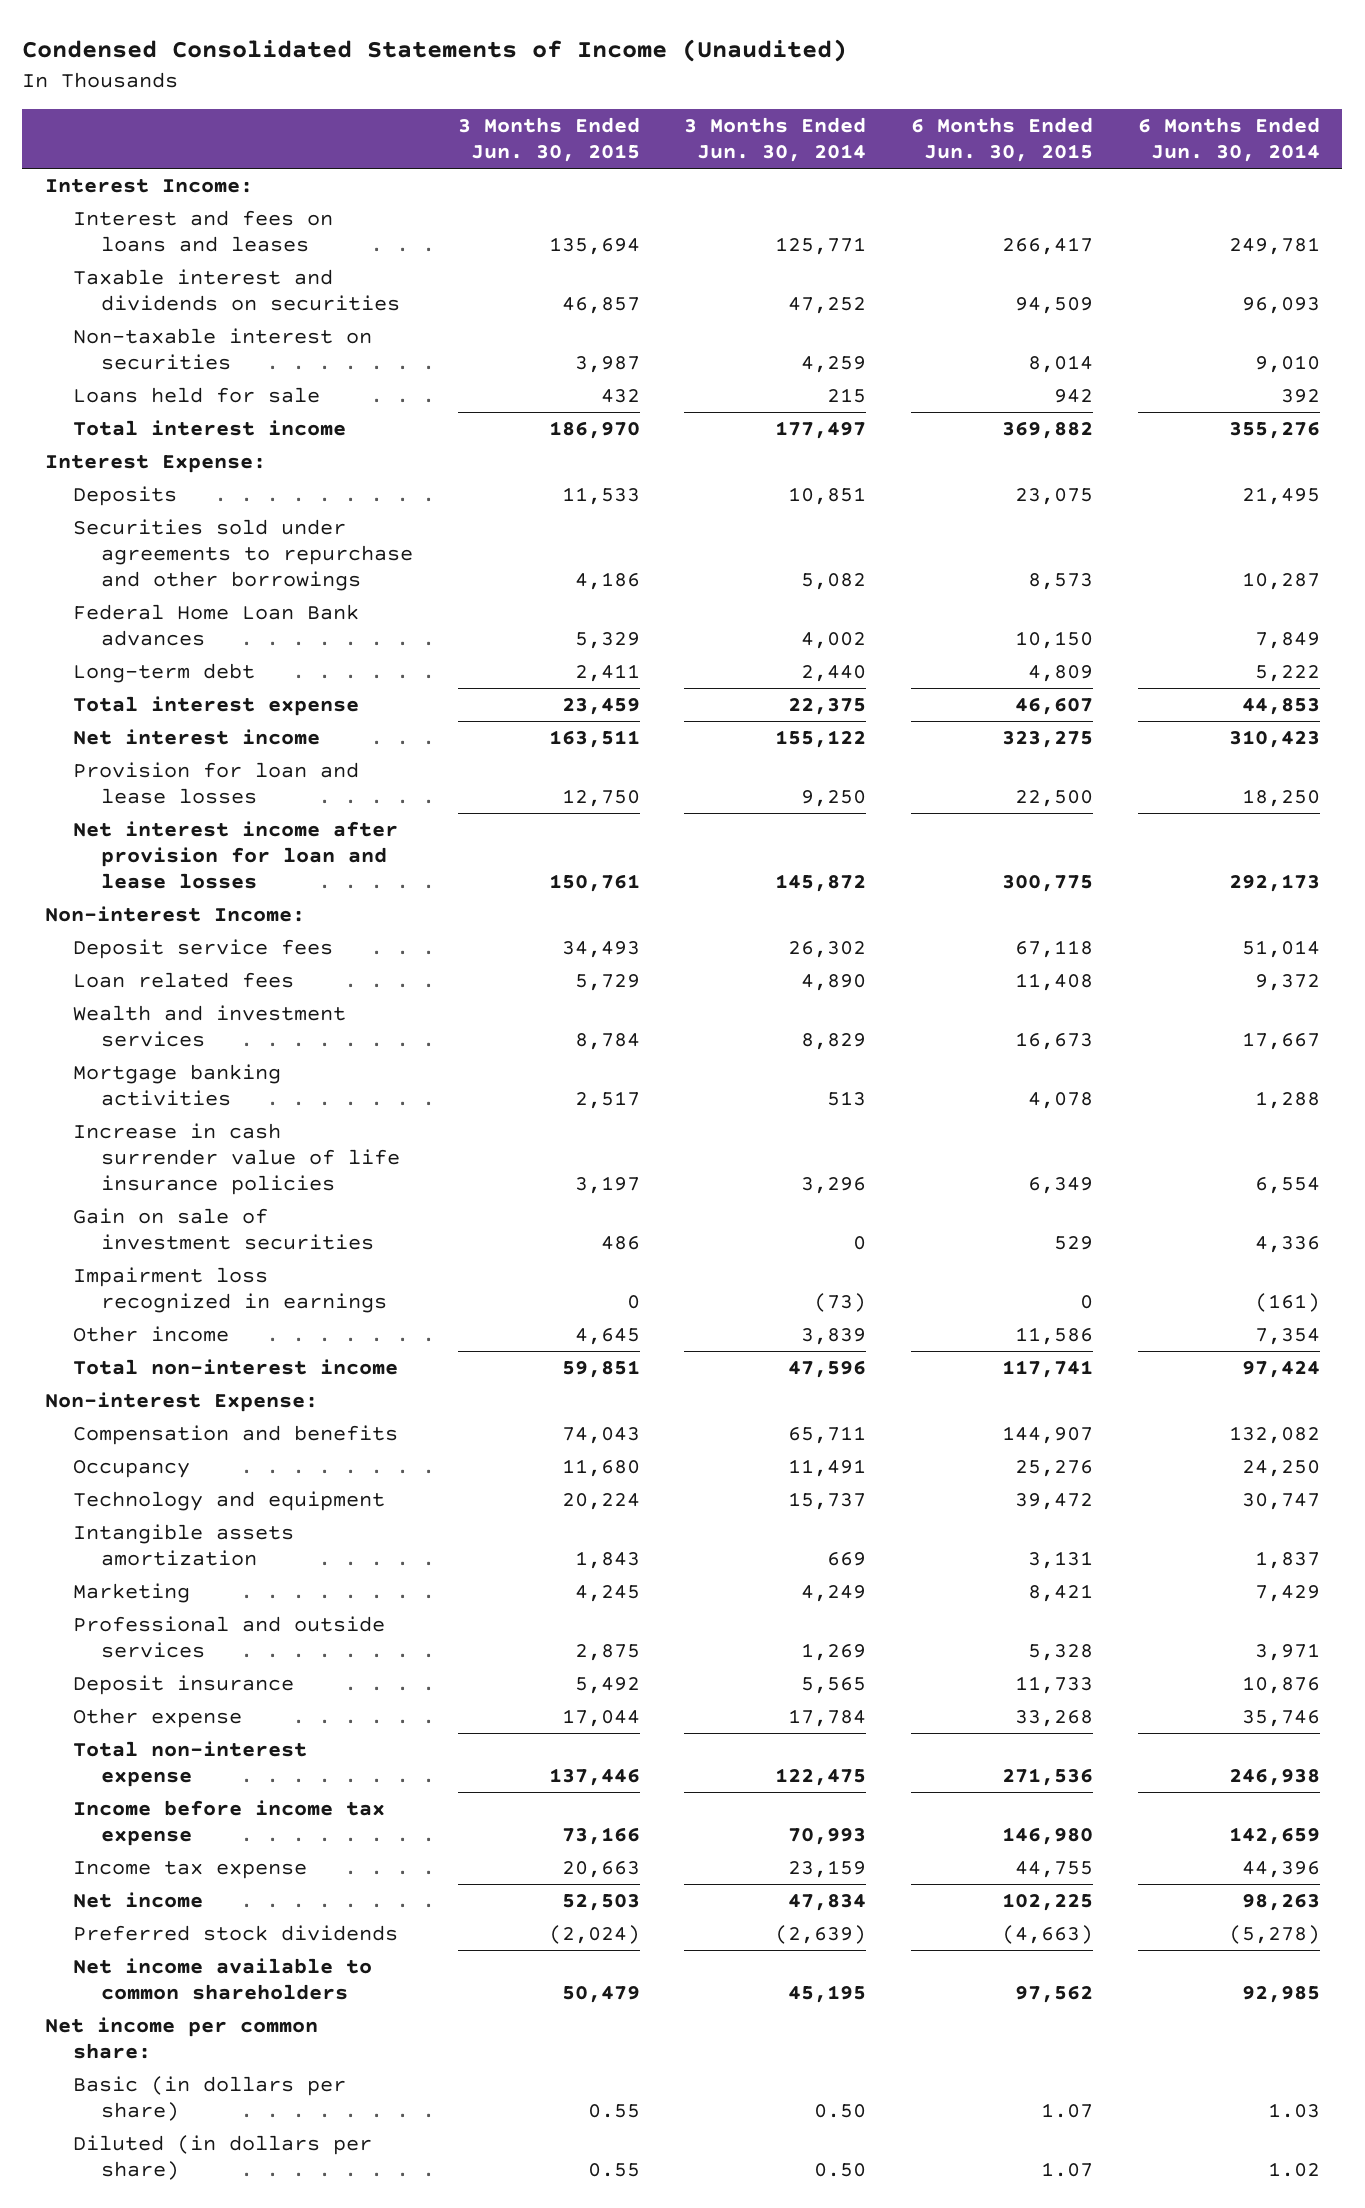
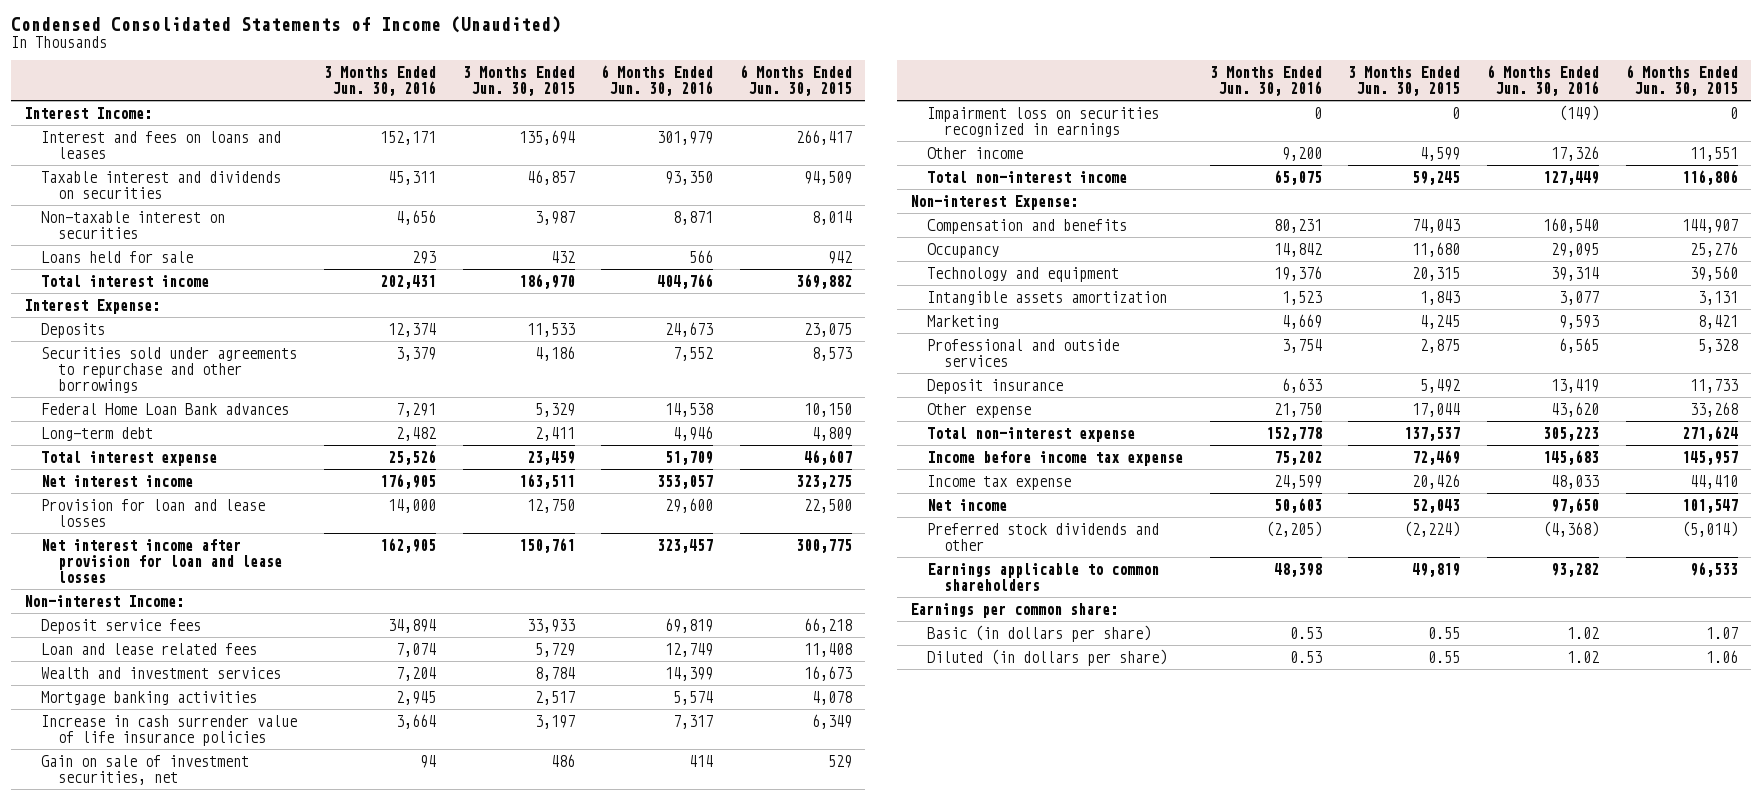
- | 3 Months Ended Jun. 30, 2015 | 3 Months Ended Jun. 30, 2014 | 6 Months Ended Jun. 30, 2015 | 6 Months Ended Jun. 30, 2014
+ | 3 Months Ended Jun. 30, 2016 | 3 Months Ended Jun. 30, 2015 | 6 Months Ended Jun. 30, 2016 | 6 Months Ended Jun. 30, 2015
- Deposit service fees | 34,493 | 26,302 | 67,118 | 51,014
- Loan related fees | 5,729 | 4,890 | 11,408 | 9,372
+ Deposit service fees | 34,894 | 33,933 | 69,819 | 66,218
+ Loan and lease related fees | 7,074 | 5,729 | 12,749 | 11,408
- Gain on sale of investment securities | 486 | 0 | 529 | 4,336
- Impairment loss recognized in earnings | 0 | (73) | 0 | (161)
- Other income | 4,645 | 3,839 | 11,586 | 7,354
- Total non-interest income | 59,851 | 47,596 | 117,741 | 97,424
+ Gain on sale of investment securities, net | 94 | 486 | 414 | 529
+ Impairment loss on securities recognized in earnings | 0 | 0 | (149) | 0
+ Other income | 9,200 | 4,599 | 17,326 | 11,551
+ Total non-interest income | 65,075 | 59,245 | 127,449 | 116,806
- Technology and equipment | 20,224 | 15,737 | 39,472 | 30,747
+ Technology and equipment | 19,376 | 20,315 | 39,314 | 39,560
- Total non-interest expense | 137,446 | 122,475 | 271,536 | 246,938
- Income before income tax expense | 73,166 | 70,993 | 146,980 | 142,659
- Income tax expense | 20,663 | 23,159 | 44,755 | 44,396
- Net income | 52,503 | 47,834 | 102,225 | 98,263
- Preferred stock dividends | (2,024) | (2,639) | (4,663) | (5,278)
- Net income available to common shareholders | 50,479 | 45,195 | 97,562 | 92,985
- Net income per common share:
+ Total non-interest expense | 152,778 | 137,537 | 305,223 | 271,624
+ Income before income tax expense | 75,202 | 72,469 | 145,683 | 145,957
+ Income tax expense | 24,599 | 20,426 | 48,033 | 44,410
+ Net income | 50,603 | 52,043 | 97,650 | 101,547
+ Preferred stock dividends and other | (2,205) | (2,224) | (4,368) | (5,014)
+ Earnings applicable to common shareholders | 48,398 | 49,819 | 93,282 | 96,533
+ Earnings per common share:
- Diluted (in dollars per share) | 0.55 | 0.50 | 1.07 | 1.02
+ Diluted (in dollars per share) | 0.53 | 0.55 | 1.02 | 1.06

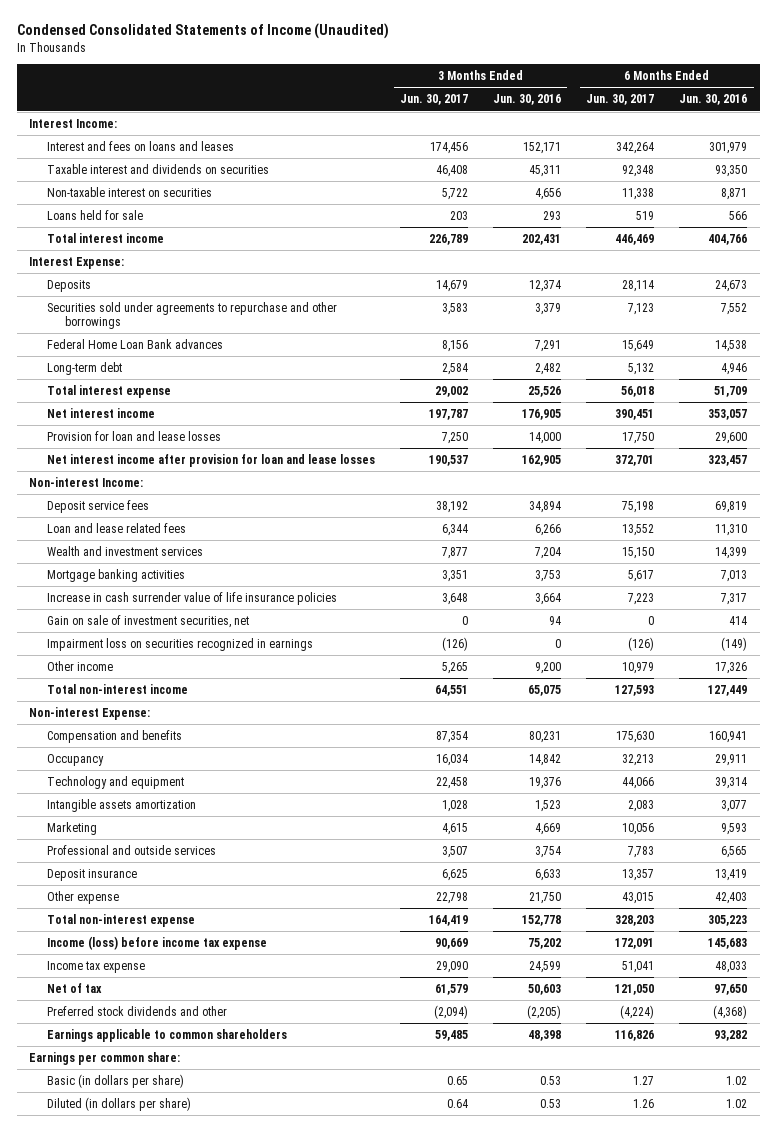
- | 3 Months Ended Jun. 30, 2016 | 3 Months Ended Jun. 30, 2015 | 6 Months Ended Jun. 30, 2016 | 6 Months Ended Jun. 30, 2015
+ | 3 Months Ended Jun. 30, 2017 | 3 Months Ended Jun. 30, 2016 | 6 Months Ended Jun. 30, 2017 | 6 Months Ended Jun. 30, 2016
- Loan and lease related fees | 7,074 | 5,729 | 12,749 | 11,408
+ Loan and lease related fees | 6,344 | 6,266 | 13,552 | 11,310
- Mortgage banking activities | 2,945 | 2,517 | 5,574 | 4,078
+ Mortgage banking activities | 3,351 | 3,753 | 5,617 | 7,013
- Compensation and benefits | 80,231 | 74,043 | 160,540 | 144,907
- Occupancy | 14,842 | 11,680 | 29,095 | 25,276
+ Compensation and benefits | 87,354 | 80,231 | 175,630 | 160,941
+ Occupancy | 16,034 | 14,842 | 32,213 | 29,911
- Other expense | 21,750 | 17,044 | 43,620 | 33,268
+ Other expense | 22,798 | 21,750 | 43,015 | 42,403
- Income before income tax expense | 75,202 | 72,469 | 145,683 | 145,957
+ Income (loss) before income tax expense | 90,669 | 75,202 | 172,091 | 145,683
- Net income | 50,603 | 52,043 | 97,650 | 101,547
+ Net of tax | 61,579 | 50,603 | 121,050 | 97,650

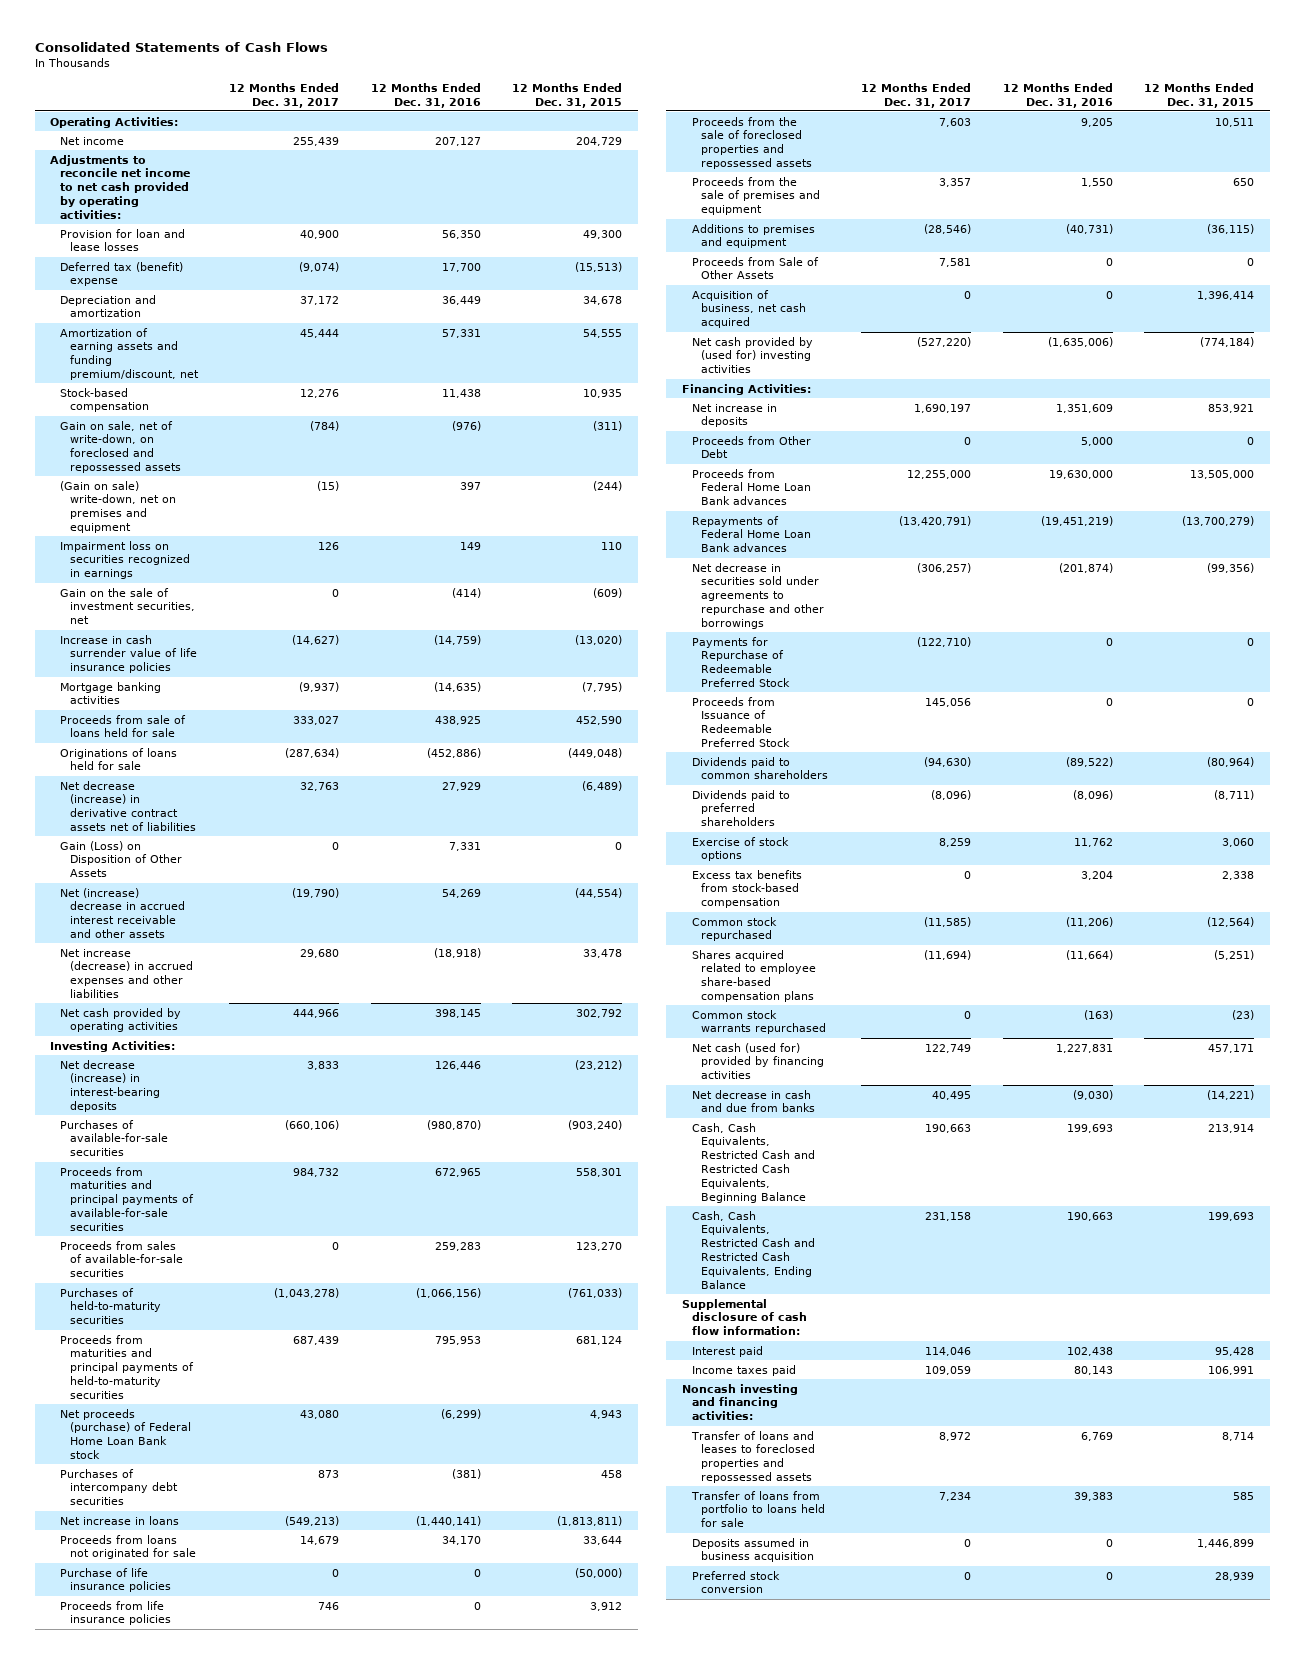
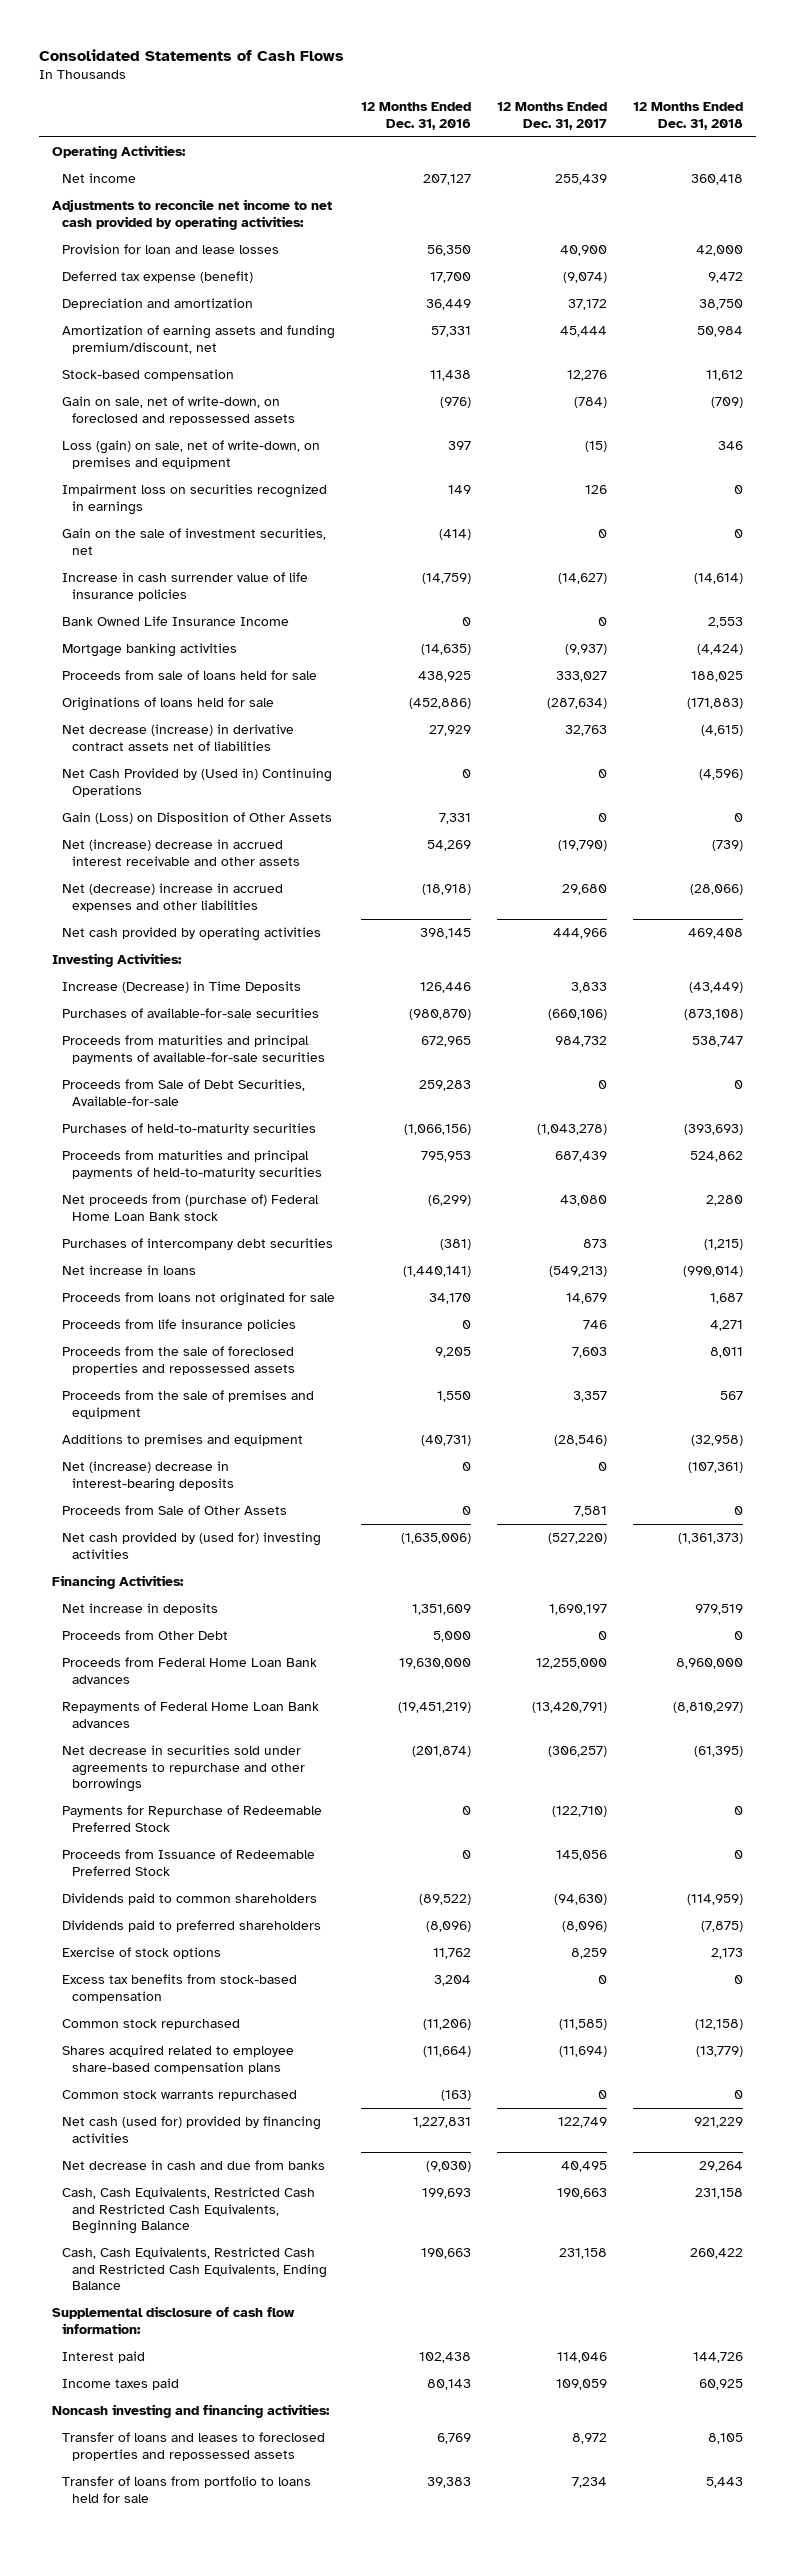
- | 12 Months Ended Dec. 31, 2017 | 12 Months Ended Dec. 31, 2016 | 12 Months Ended Dec. 31, 2015
+ | 12 Months Ended Dec. 31, 2016 | 12 Months Ended Dec. 31, 2017 | 12 Months Ended Dec. 31, 2018
- Deferred tax (benefit) expense | (9,074) | 17,700 | (15,513)
+ Deferred tax expense (benefit) | 17,700 | (9,074) | 9,472
- (Gain on sale) write-down, net on premises and equipment | (15) | 397 | (244)
+ Loss (gain) on sale, net of write-down, on premises and equipment | 397 | (15) | 346
+ Bank Owned Life Insurance Income | 0 | 0 | 2,553
+ Net Cash Provided by (Used in) Continuing Operations | 0 | 0 | (4,596)
- Net increase (decrease) in accrued expenses and other liabilities | 29,680 | (18,918) | 33,478
+ Net (decrease) increase in accrued expenses and other liabilities | (18,918) | 29,680 | (28,066)
- Net decrease (increase) in interest-bearing deposits | 3,833 | 126,446 | (23,212)
+ Increase (Decrease) in Time Deposits | 126,446 | 3,833 | (43,449)
- Proceeds from sales of available-for-sale securities | 0 | 259,283 | 123,270
+ Proceeds from Sale of Debt Securities, Available-for-sale | 259,283 | 0 | 0
- Net proceeds (purchase) of Federal Home Loan Bank stock | 43,080 | (6,299) | 4,943
+ Net proceeds from (purchase of) Federal Home Loan Bank stock | (6,299) | 43,080 | 2,280
- Purchase of life insurance policies | 0 | 0 | (50,000)
+ Net (increase) decrease in interest-bearing deposits | 0 | 0 | (107,361)
- Acquisition of business, net cash acquired | 0 | 0 | 1,396,414
- Deposits assumed in business acquisition | 0 | 0 | 1,446,899
- Preferred stock conversion | 0 | 0 | 28,939

